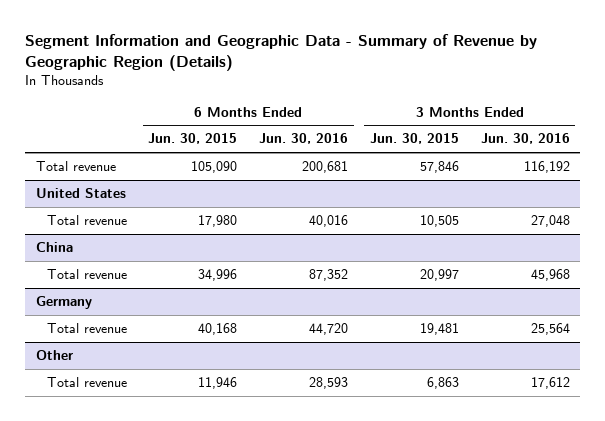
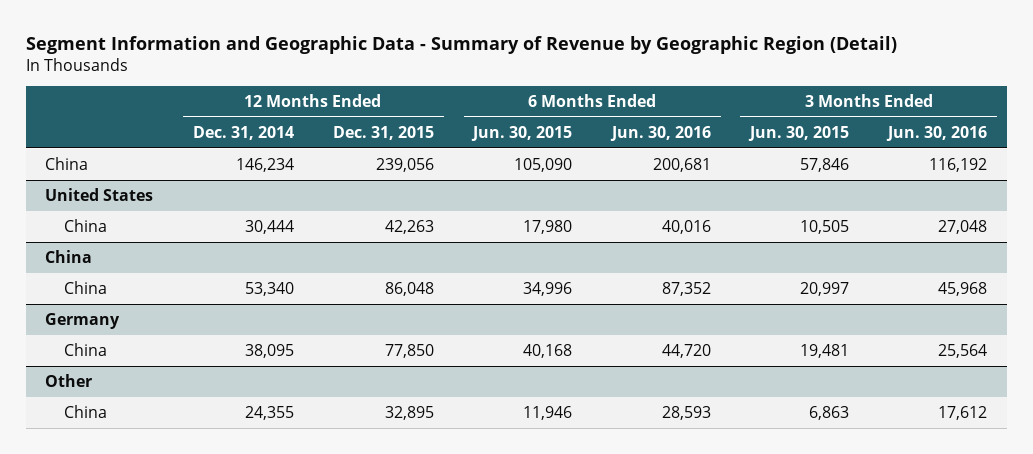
- Segment Information and Geographic Data - Summary of Revenue by Geographic Region (Details)
+ Segment Information and Geographic Data - Summary of Revenue by Geographic Region (Detail)
- | 6 Months Ended Jun. 30, 2015 | 6 Months Ended Jun. 30, 2016 | 3 Months Ended Jun. 30, 2015 | 3 Months Ended Jun. 30, 2016
+ | 12 Months Ended Dec. 31, 2014 | 12 Months Ended Dec. 31, 2015 | 6 Months Ended Jun. 30, 2015 | 6 Months Ended Jun. 30, 2016 | 3 Months Ended Jun. 30, 2015 | 3 Months Ended Jun. 30, 2016
- Total revenue | 105,090 | 200,681 | 57,846 | 116,192
+ China | 146,234 | 239,056 | 105,090 | 200,681 | 57,846 | 116,192
@ United States
- Total revenue | 17,980 | 40,016 | 10,505 | 27,048
+ China | 30,444 | 42,263 | 17,980 | 40,016 | 10,505 | 27,048
@ China
- Total revenue | 34,996 | 87,352 | 20,997 | 45,968
+ China | 53,340 | 86,048 | 34,996 | 87,352 | 20,997 | 45,968
@ Germany
- Total revenue | 40,168 | 44,720 | 19,481 | 25,564
+ China | 38,095 | 77,850 | 40,168 | 44,720 | 19,481 | 25,564
@ Other
- Total revenue | 11,946 | 28,593 | 6,863 | 17,612
+ China | 24,355 | 32,895 | 11,946 | 28,593 | 6,863 | 17,612

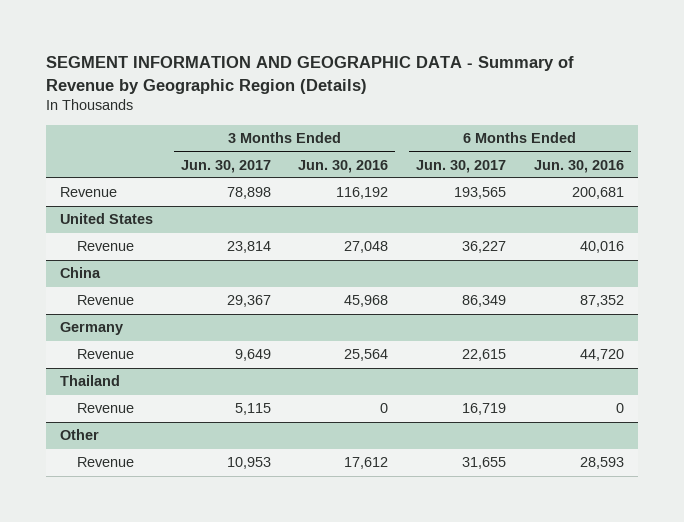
- Segment Information and Geographic Data - Summary of Revenue by Geographic Region (Detail)
+ SEGMENT INFORMATION AND GEOGRAPHIC DATA - Summary of Revenue by Geographic Region (Details)
- | 12 Months Ended Dec. 31, 2014 | 12 Months Ended Dec. 31, 2015 | 6 Months Ended Jun. 30, 2015 | 6 Months Ended Jun. 30, 2016 | 3 Months Ended Jun. 30, 2015 | 3 Months Ended Jun. 30, 2016
+ | 3 Months Ended Jun. 30, 2017 | 3 Months Ended Jun. 30, 2016 | 6 Months Ended Jun. 30, 2017 | 6 Months Ended Jun. 30, 2016
- China | 146,234 | 239,056 | 105,090 | 200,681 | 57,846 | 116,192
+ Revenue | 78,898 | 116,192 | 193,565 | 200,681
@ United States
- China | 30,444 | 42,263 | 17,980 | 40,016 | 10,505 | 27,048
+ Revenue | 23,814 | 27,048 | 36,227 | 40,016
@ China
- China | 53,340 | 86,048 | 34,996 | 87,352 | 20,997 | 45,968
+ Revenue | 29,367 | 45,968 | 86,349 | 87,352
@ Germany
- China | 38,095 | 77,850 | 40,168 | 44,720 | 19,481 | 25,564
+ Revenue | 9,649 | 25,564 | 22,615 | 44,720
+ Thailand
+ Revenue | 5,115 | 0 | 16,719 | 0
@ Other
- China | 24,355 | 32,895 | 11,946 | 28,593 | 6,863 | 17,612
+ Revenue | 10,953 | 17,612 | 31,655 | 28,593

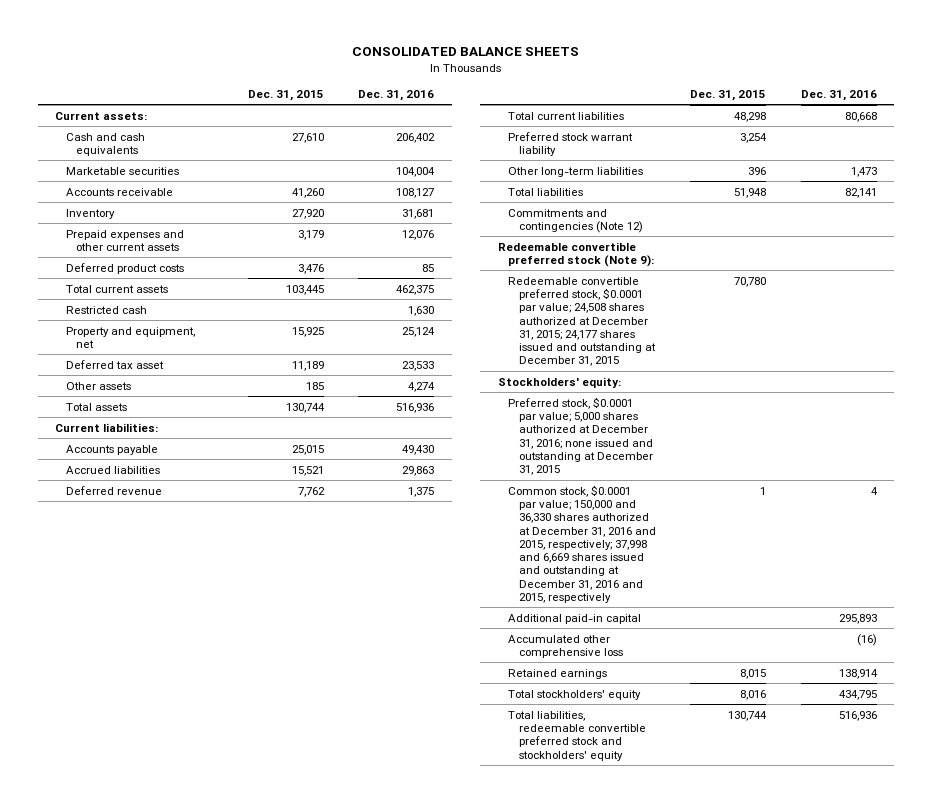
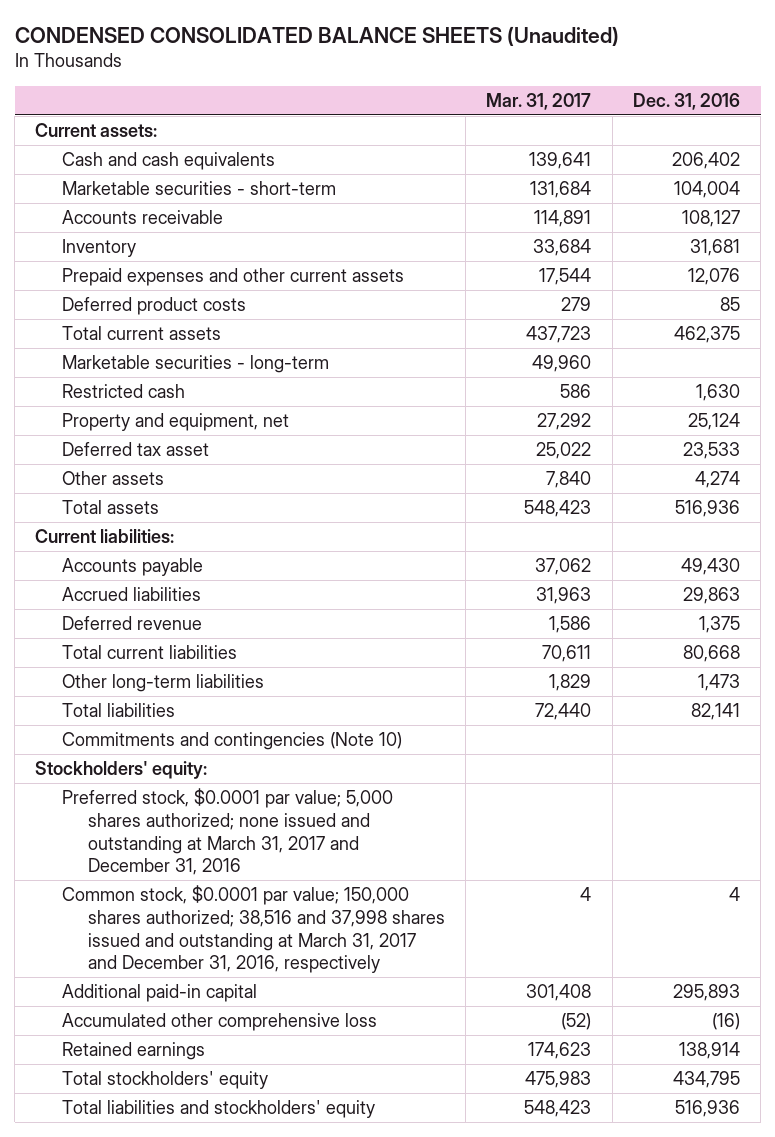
- CONSOLIDATED BALANCE SHEETS
+ CONDENSED CONSOLIDATED BALANCE SHEETS (Unaudited)
- | Dec. 31, 2015 | Dec. 31, 2016
+ | Mar. 31, 2017 | Dec. 31, 2016
- Marketable securities | | 104,004
+ Marketable securities - short-term | 131,684 | 104,004
+ Marketable securities - long-term | 49,960 |
- Preferred stock warrant liability | 3,254 |
- Commitments and contingencies (Note 12)
- Redeemable convertible preferred stock (Note 9):
- Redeemable convertible preferred stock, $0.0001 par value; 24,508 shares authorized at December 31, 2015; 24,177 shares issued and outstanding at December 31, 2015 | 70,780 |
+ Commitments and contingencies (Note 10)
- Preferred stock, $0.0001 par value; 5,000 shares authorized at December 31, 2016; none issued and outstanding at December 31, 2015
- Common stock, $0.0001 par value; 150,000 and 36,330 shares authorized at December 31, 2016 and 2015, respectively; 37,998 and 6,669 shares issued and outstanding at December 31, 2016 and 2015, respectively | 1 | 4
+ Preferred stock, $0.0001 par value; 5,000 shares authorized; none issued and outstanding at March 31, 2017 and December 31, 2016
+ Common stock, $0.0001 par value; 150,000 shares authorized; 38,516 and 37,998 shares issued and outstanding at March 31, 2017 and December 31, 2016, respectively | 4 | 4
- Total liabilities, redeemable convertible preferred stock and stockholders' equity | 130,744 | 516,936
+ Total liabilities and stockholders' equity | 548,423 | 516,936

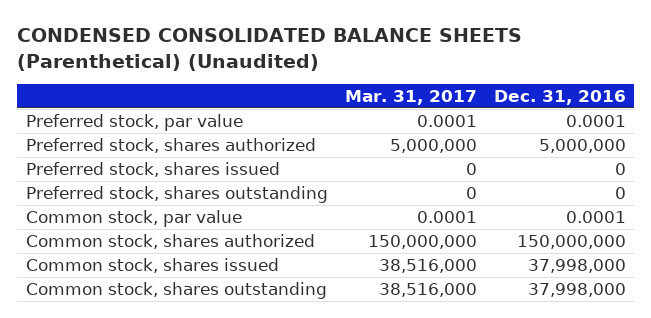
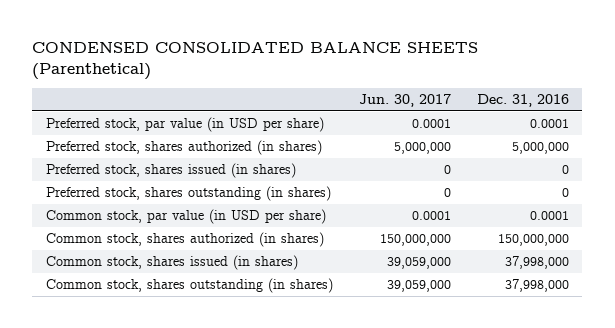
- CONDENSED CONSOLIDATED BALANCE SHEETS (Parenthetical) (Unaudited)
+ CONDENSED CONSOLIDATED BALANCE SHEETS (Parenthetical)
- | Mar. 31, 2017 | Dec. 31, 2016
+ | Jun. 30, 2017 | Dec. 31, 2016
- Preferred stock, par value | 0.0001 | 0.0001
- Preferred stock, shares authorized | 5,000,000 | 5,000,000
- Preferred stock, shares issued | 0 | 0
- Preferred stock, shares outstanding | 0 | 0
- Common stock, par value | 0.0001 | 0.0001
- Common stock, shares authorized | 150,000,000 | 150,000,000
- Common stock, shares issued | 38,516,000 | 37,998,000
- Common stock, shares outstanding | 38,516,000 | 37,998,000
+ Preferred stock, par value (in USD per share) | 0.0001 | 0.0001
+ Preferred stock, shares authorized (in shares) | 5,000,000 | 5,000,000
+ Preferred stock, shares issued (in shares) | 0 | 0
+ Preferred stock, shares outstanding (in shares) | 0 | 0
+ Common stock, par value (in USD per share) | 0.0001 | 0.0001
+ Common stock, shares authorized (in shares) | 150,000,000 | 150,000,000
+ Common stock, shares issued (in shares) | 39,059,000 | 37,998,000
+ Common stock, shares outstanding (in shares) | 39,059,000 | 37,998,000

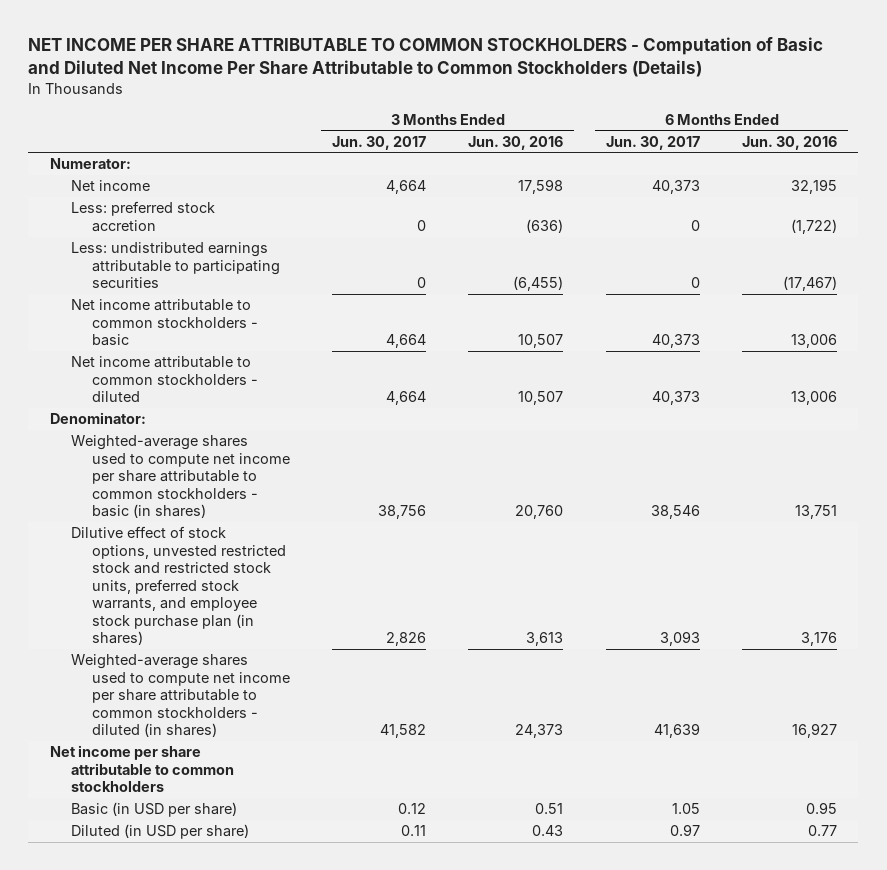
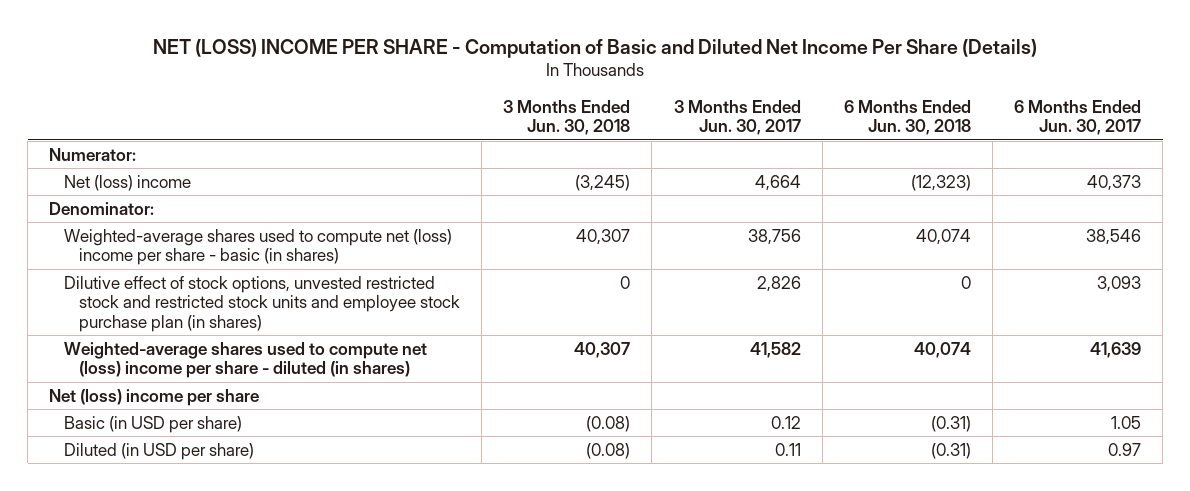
- NET INCOME PER SHARE ATTRIBUTABLE TO COMMON STOCKHOLDERS - Computation of Basic and Diluted Net Income Per Share Attributable to Common Stockholders (Details)
+ NET (LOSS) INCOME PER SHARE - Computation of Basic and Diluted Net Income Per Share (Details)
- | 3 Months Ended Jun. 30, 2017 | 3 Months Ended Jun. 30, 2016 | 6 Months Ended Jun. 30, 2017 | 6 Months Ended Jun. 30, 2016
+ | 3 Months Ended Jun. 30, 2018 | 3 Months Ended Jun. 30, 2017 | 6 Months Ended Jun. 30, 2018 | 6 Months Ended Jun. 30, 2017
- Net income | 4,664 | 17,598 | 40,373 | 32,195
- Less: preferred stock accretion | 0 | (636) | 0 | (1,722)
- Less: undistributed earnings attributable to participating securities | 0 | (6,455) | 0 | (17,467)
- Net income attributable to common stockholders - basic | 4,664 | 10,507 | 40,373 | 13,006
- Net income attributable to common stockholders - diluted | 4,664 | 10,507 | 40,373 | 13,006
+ Net (loss) income | (3,245) | 4,664 | (12,323) | 40,373
- Weighted-average shares used to compute net income per share attributable to common stockholders - basic (in shares) | 38,756 | 20,760 | 38,546 | 13,751
- Dilutive effect of stock options, unvested restricted stock and restricted stock units, preferred stock warrants, and employee stock purchase plan (in shares) | 2,826 | 3,613 | 3,093 | 3,176
- Weighted-average shares used to compute net income per share attributable to common stockholders - diluted (in shares) | 41,582 | 24,373 | 41,639 | 16,927
- Net income per share attributable to common stockholders
+ Weighted-average shares used to compute net (loss) income per share - basic (in shares) | 40,307 | 38,756 | 40,074 | 38,546
+ Dilutive effect of stock options, unvested restricted stock and restricted stock units and employee stock purchase plan (in shares) | 0 | 2,826 | 0 | 3,093
+ Weighted-average shares used to compute net (loss) income per share - diluted (in shares) | 40,307 | 41,582 | 40,074 | 41,639
+ Net (loss) income per share

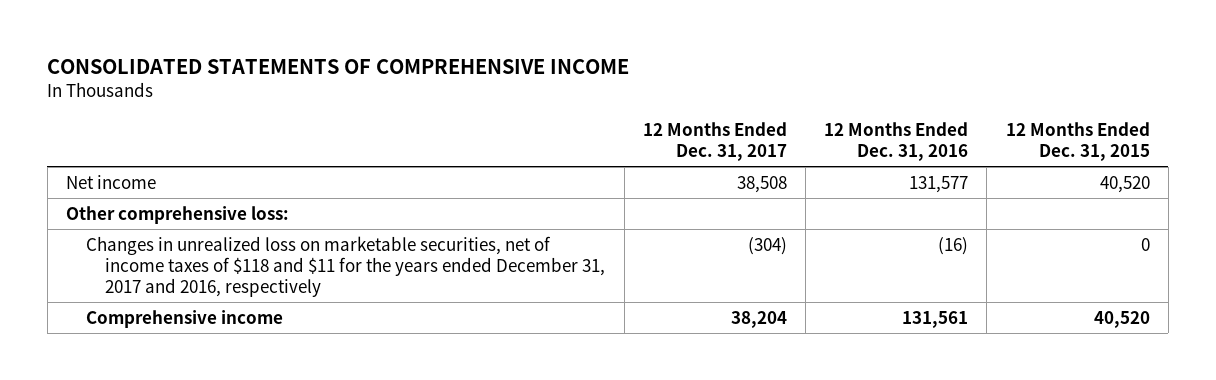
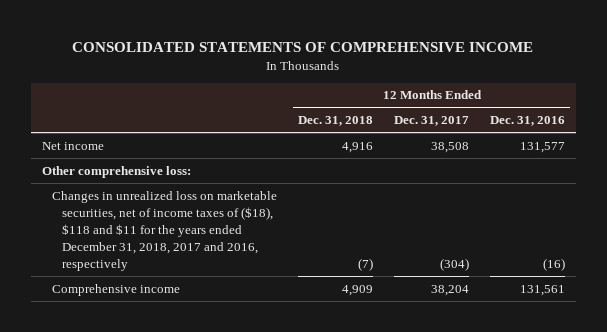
- | 12 Months Ended Dec. 31, 2017 | 12 Months Ended Dec. 31, 2016 | 12 Months Ended Dec. 31, 2015
+ | 12 Months Ended Dec. 31, 2018 | 12 Months Ended Dec. 31, 2017 | 12 Months Ended Dec. 31, 2016
- Changes in unrealized loss on marketable securities, net of income taxes of $118 and $11 for the years ended December 31, 2017 and 2016, respectively | (304) | (16) | 0
+ Changes in unrealized loss on marketable securities, net of income taxes of ($18), $118 and $11 for the years ended December 31, 2018, 2017 and 2016, respectively | (7) | (304) | (16)

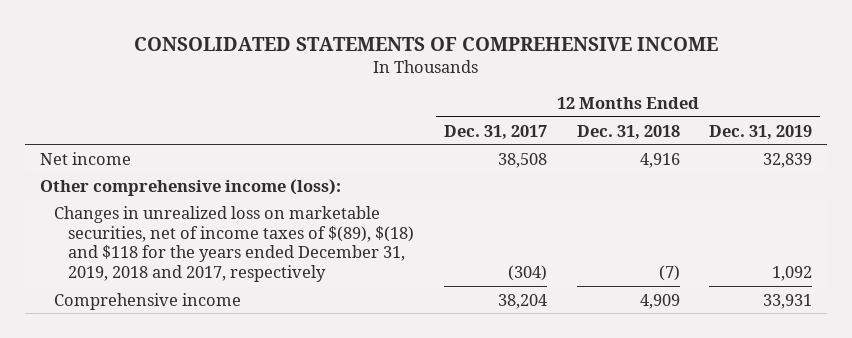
- | 12 Months Ended Dec. 31, 2018 | 12 Months Ended Dec. 31, 2017 | 12 Months Ended Dec. 31, 2016
+ | 12 Months Ended Dec. 31, 2017 | 12 Months Ended Dec. 31, 2018 | 12 Months Ended Dec. 31, 2019
- Other comprehensive loss:
- Changes in unrealized loss on marketable securities, net of income taxes of ($18), $118 and $11 for the years ended December 31, 2018, 2017 and 2016, respectively | (7) | (304) | (16)
+ Other comprehensive income (loss):
+ Changes in unrealized loss on marketable securities, net of income taxes of $(89), $(18) and $118 for the years ended December 31, 2019, 2018 and 2017, respectively | (304) | (7) | 1,092

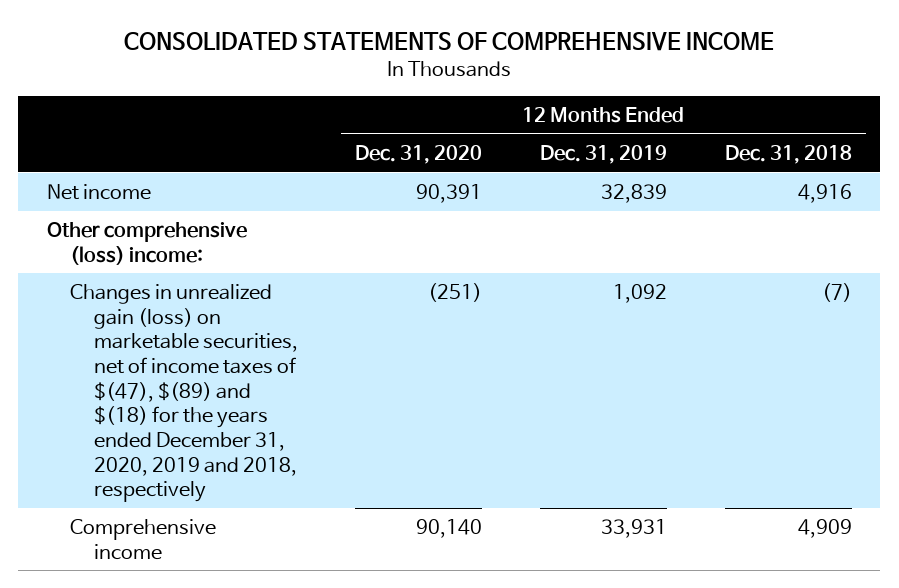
- | 12 Months Ended Dec. 31, 2017 | 12 Months Ended Dec. 31, 2018 | 12 Months Ended Dec. 31, 2019
+ | 12 Months Ended Dec. 31, 2020 | 12 Months Ended Dec. 31, 2019 | 12 Months Ended Dec. 31, 2018
- Other comprehensive income (loss):
- Changes in unrealized loss on marketable securities, net of income taxes of $(89), $(18) and $118 for the years ended December 31, 2019, 2018 and 2017, respectively | (304) | (7) | 1,092
+ Other comprehensive (loss) income:
+ Changes in unrealized gain (loss) on marketable securities, net of income taxes of $(47), $(89) and $(18) for the years ended December 31, 2020, 2019 and 2018, respectively | (251) | 1,092 | (7)

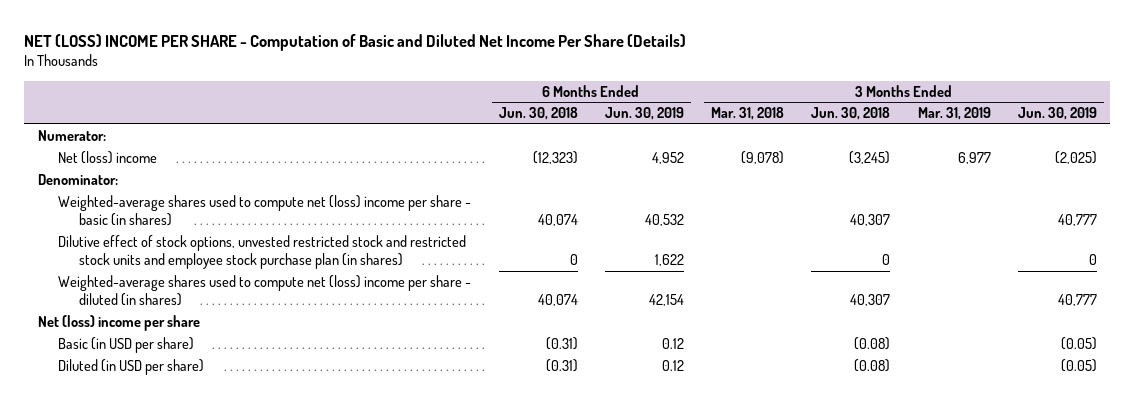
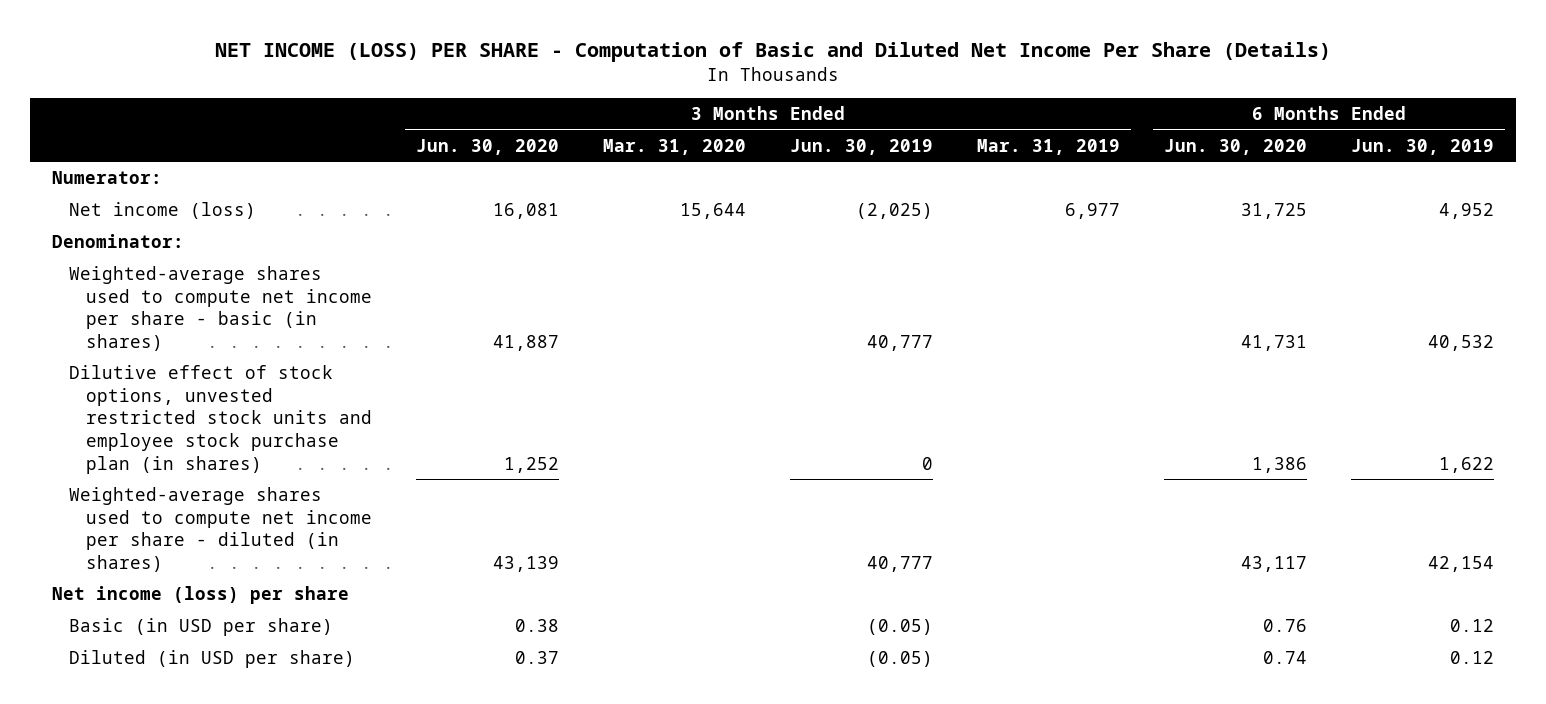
- NET (LOSS) INCOME PER SHARE - Computation of Basic and Diluted Net Income Per Share (Details)
+ NET INCOME (LOSS) PER SHARE - Computation of Basic and Diluted Net Income Per Share (Details)
- | 6 Months Ended Jun. 30, 2018 | 6 Months Ended Jun. 30, 2019 | 3 Months Ended Mar. 31, 2018 | 3 Months Ended Jun. 30, 2018 | 3 Months Ended Mar. 31, 2019 | 3 Months Ended Jun. 30, 2019
+ | 3 Months Ended Jun. 30, 2020 | 3 Months Ended Mar. 31, 2020 | 3 Months Ended Jun. 30, 2019 | 3 Months Ended Mar. 31, 2019 | 6 Months Ended Jun. 30, 2020 | 6 Months Ended Jun. 30, 2019
- Net (loss) income | (12,323) | 4,952 | (9,078) | (3,245) | 6,977 | (2,025)
+ Net income (loss) | 16,081 | 15,644 | (2,025) | 6,977 | 31,725 | 4,952
- Weighted-average shares used to compute net (loss) income per share - basic (in shares) | 40,074 | 40,532 | | 40,307 | | 40,777
- Dilutive effect of stock options, unvested restricted stock and restricted stock units and employee stock purchase plan (in shares) | 0 | 1,622 | | 0 | | 0
- Weighted-average shares used to compute net (loss) income per share - diluted (in shares) | 40,074 | 42,154 | | 40,307 | | 40,777
- Net (loss) income per share
+ Weighted-average shares used to compute net income per share - basic (in shares) | 41,887 | | 40,777 | | 41,731 | 40,532
+ Dilutive effect of stock options, unvested restricted stock units and employee stock purchase plan (in shares) | 1,252 | | 0 | | 1,386 | 1,622
+ Weighted-average shares used to compute net income per share - diluted (in shares) | 43,139 | | 40,777 | | 43,117 | 42,154
+ Net income (loss) per share

